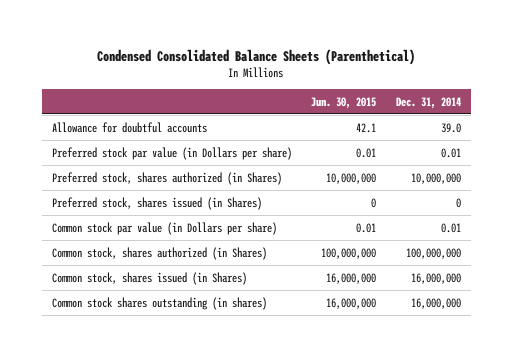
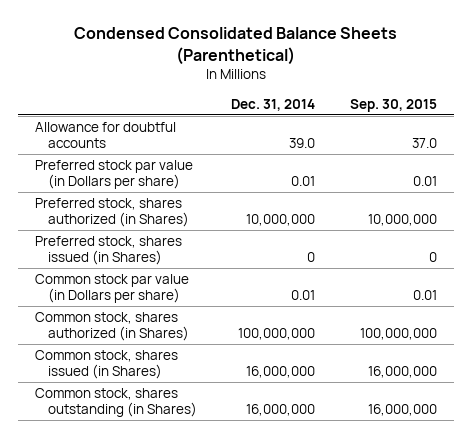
- | Jun. 30, 2015 | Dec. 31, 2014
+ | Dec. 31, 2014 | Sep. 30, 2015
- Common stock shares outstanding (in shares) | 16,000,000 | 16,000,000
+ Common stock, shares outstanding (in Shares) | 16,000,000 | 16,000,000

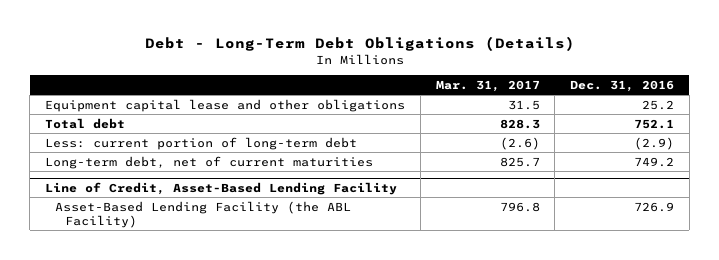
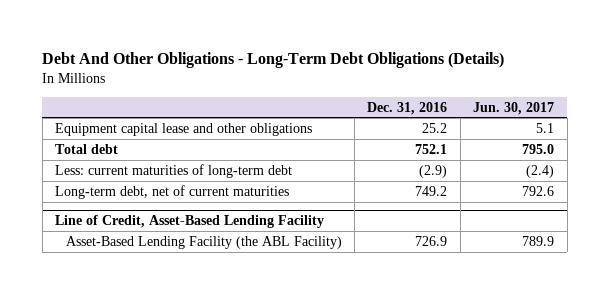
- Debt - Long-Term Debt Obligations (Details)
+ Debt And Other Obligations - Long-Term Debt Obligations (Details)
- | Mar. 31, 2017 | Dec. 31, 2016
+ | Dec. 31, 2016 | Jun. 30, 2017
- Less: current portion of long-term debt | (2.6) | (2.9)
+ Less: current maturities of long-term debt | (2.9) | (2.4)

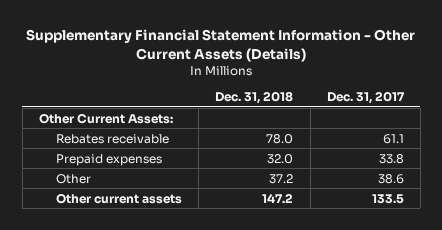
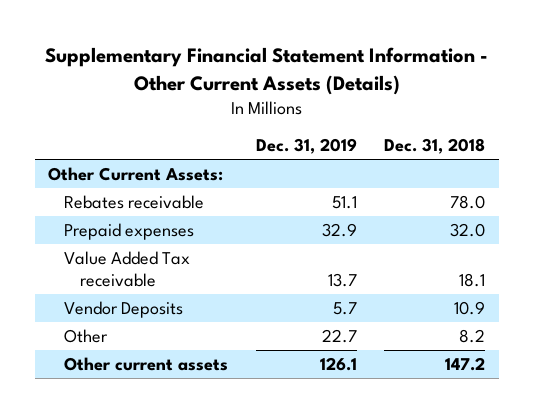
- | Dec. 31, 2018 | Dec. 31, 2017
+ | Dec. 31, 2019 | Dec. 31, 2018
- Other | 37.2 | 38.6
+ Value Added Tax receivable | 13.7 | 18.1
+ Vendor Deposits | 5.7 | 10.9
+ Other | 22.7 | 8.2

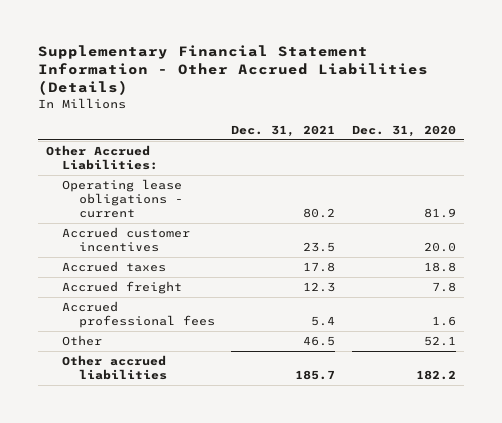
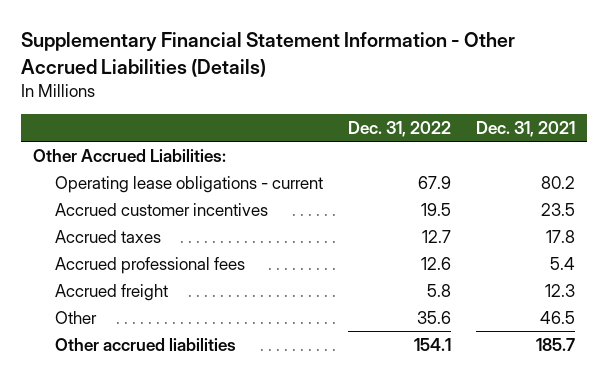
- | Dec. 31, 2021 | Dec. 31, 2020
+ | Dec. 31, 2022 | Dec. 31, 2021
moved down: Accrued freight | 5.8 | 12.3

